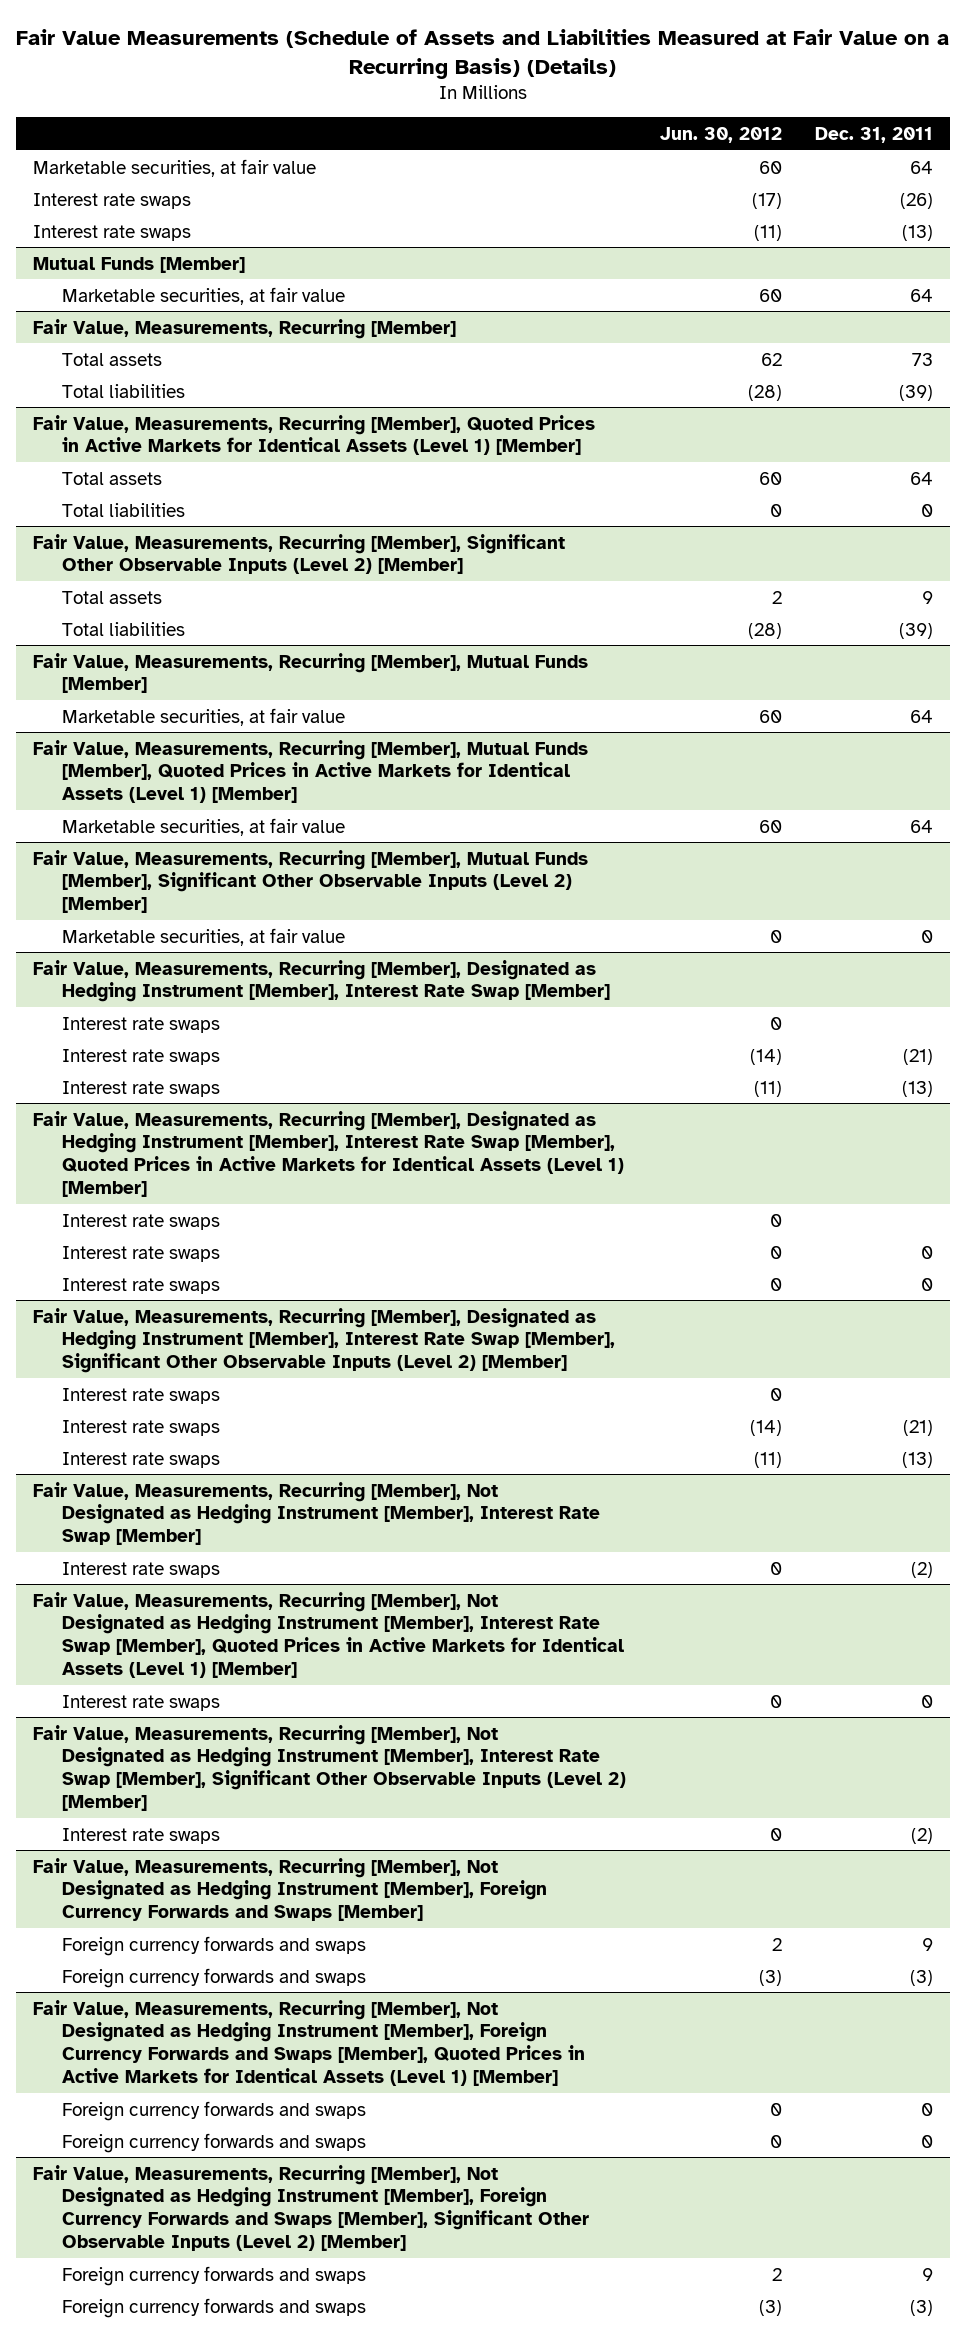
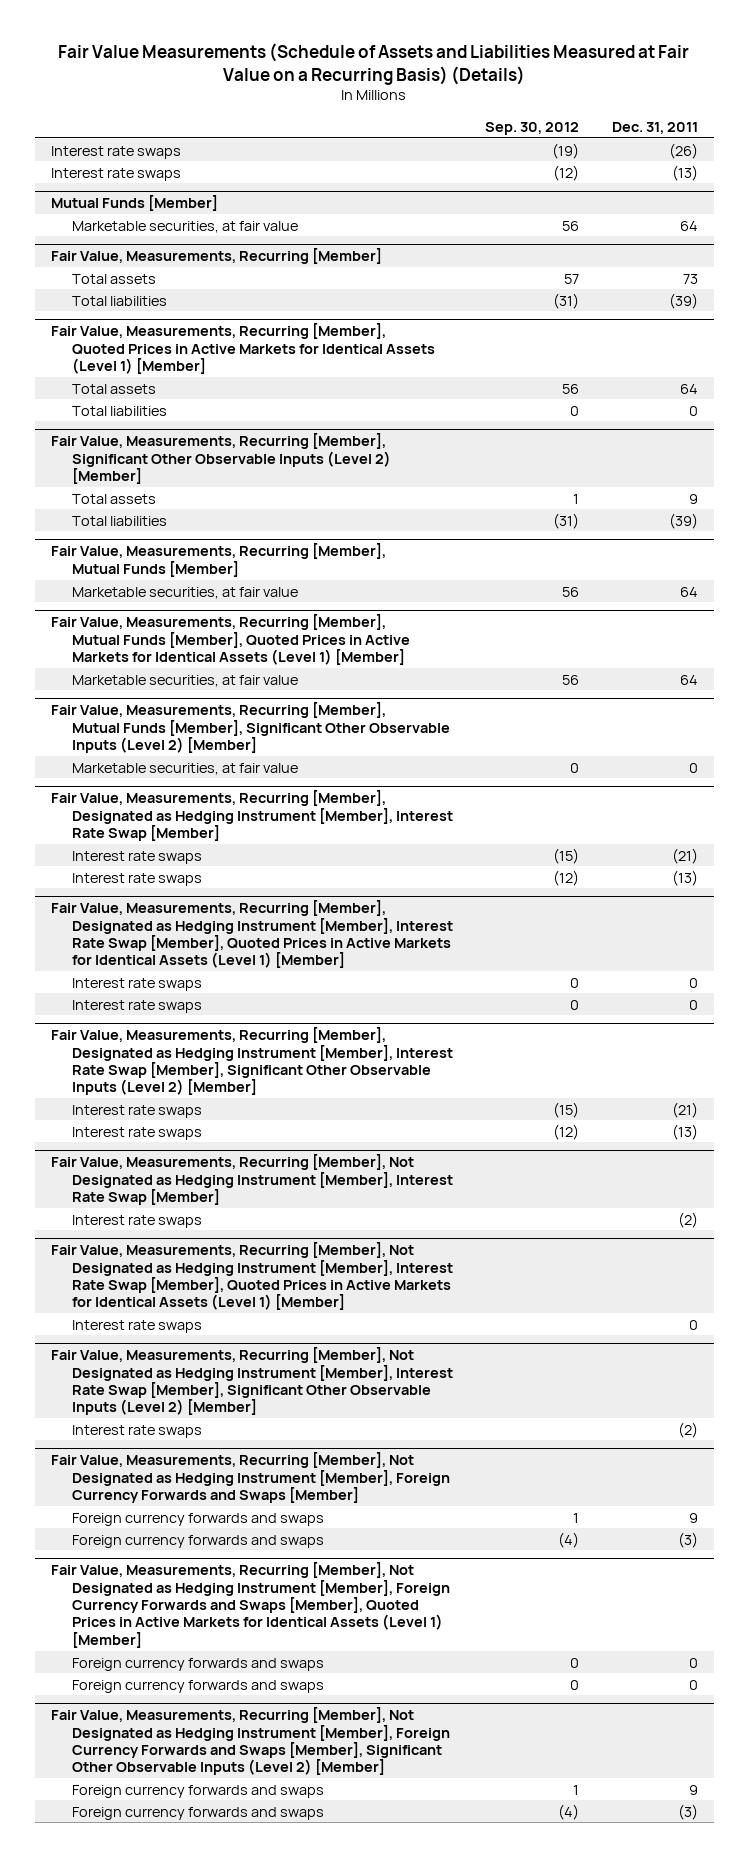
- | Jun. 30, 2012 | Dec. 31, 2011
+ | Sep. 30, 2012 | Dec. 31, 2011
- Marketable securities, at fair value | 60 | 64
@ Fair Value, Measurements, Recurring [Member], Designated as Hedging Instrument [Member], Interest Rate Swap [Member]
- Interest rate swaps | 0 |
@ Fair Value, Measurements, Recurring [Member], Designated as Hedging Instrument [Member], Interest Rate Swap [Member], Quoted Prices in Active Markets for Identical Assets (Level 1) [Member]
- Interest rate swaps | 0 |
@ Fair Value, Measurements, Recurring [Member], Designated as Hedging Instrument [Member], Interest Rate Swap [Member], Significant Other Observable Inputs (Level 2) [Member]
- Interest rate swaps | 0 |

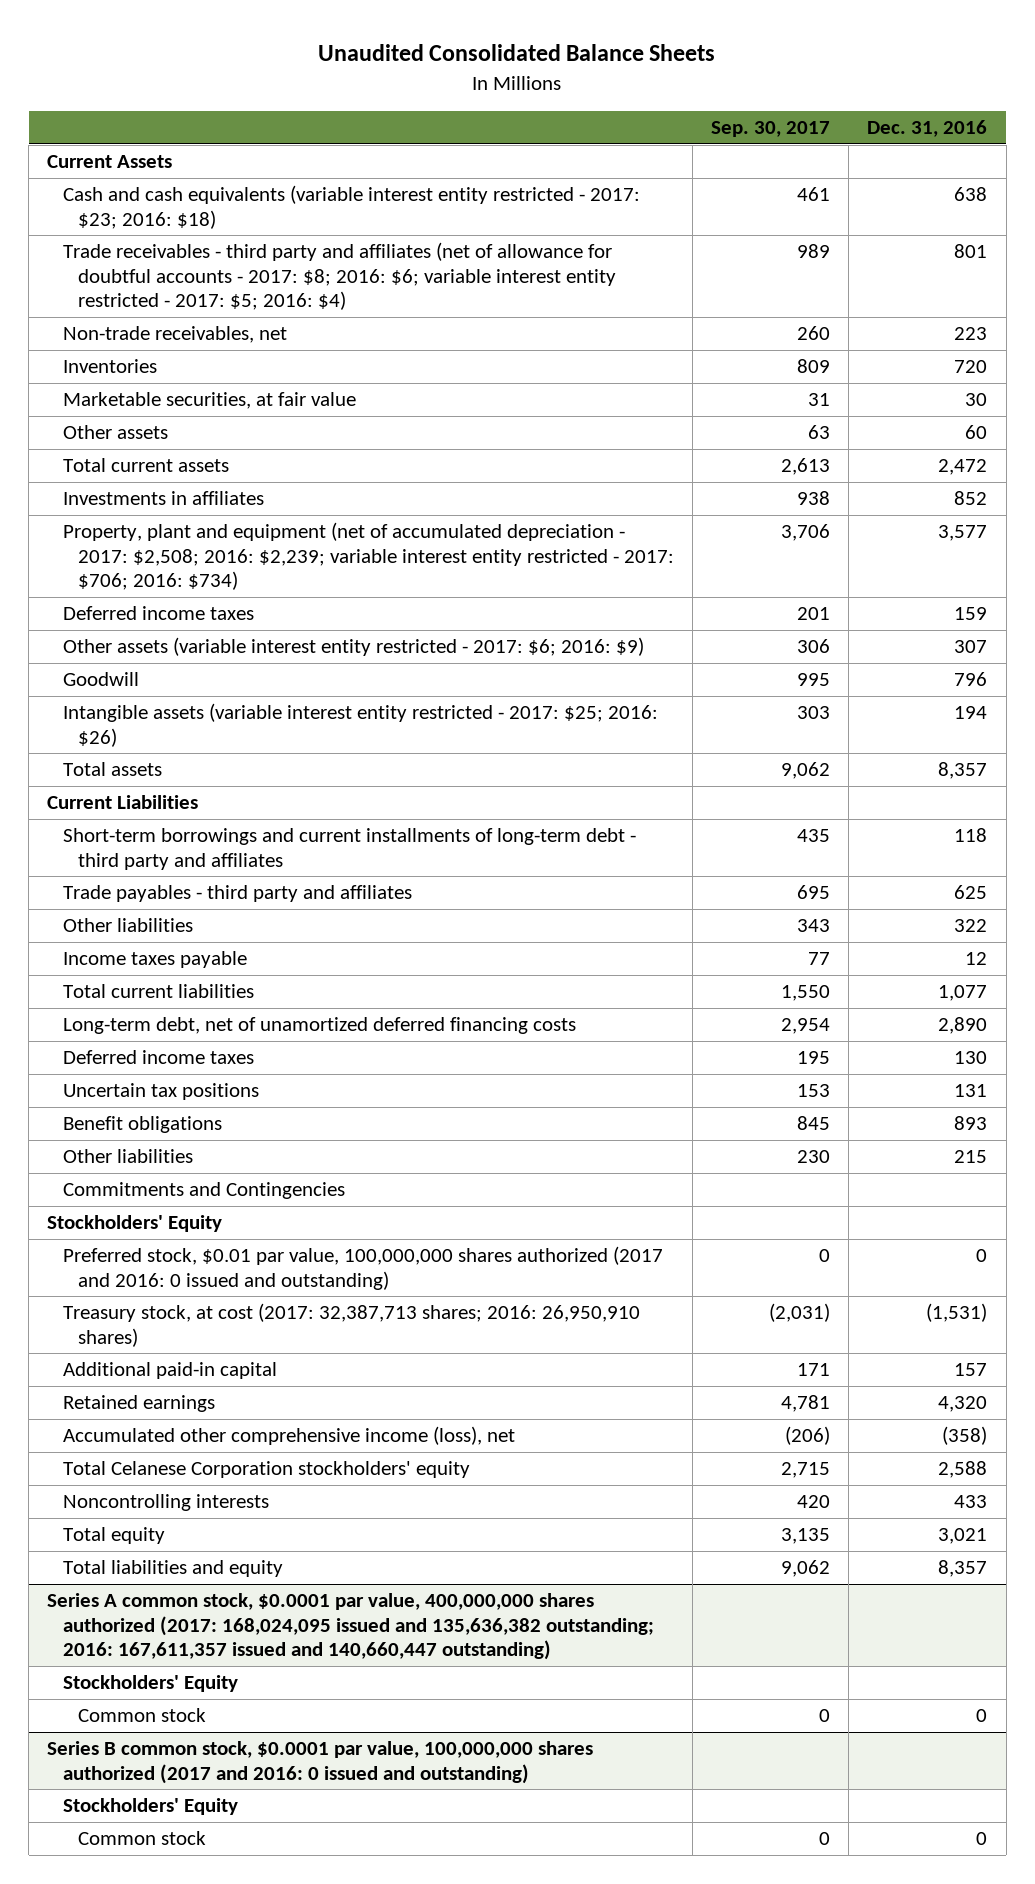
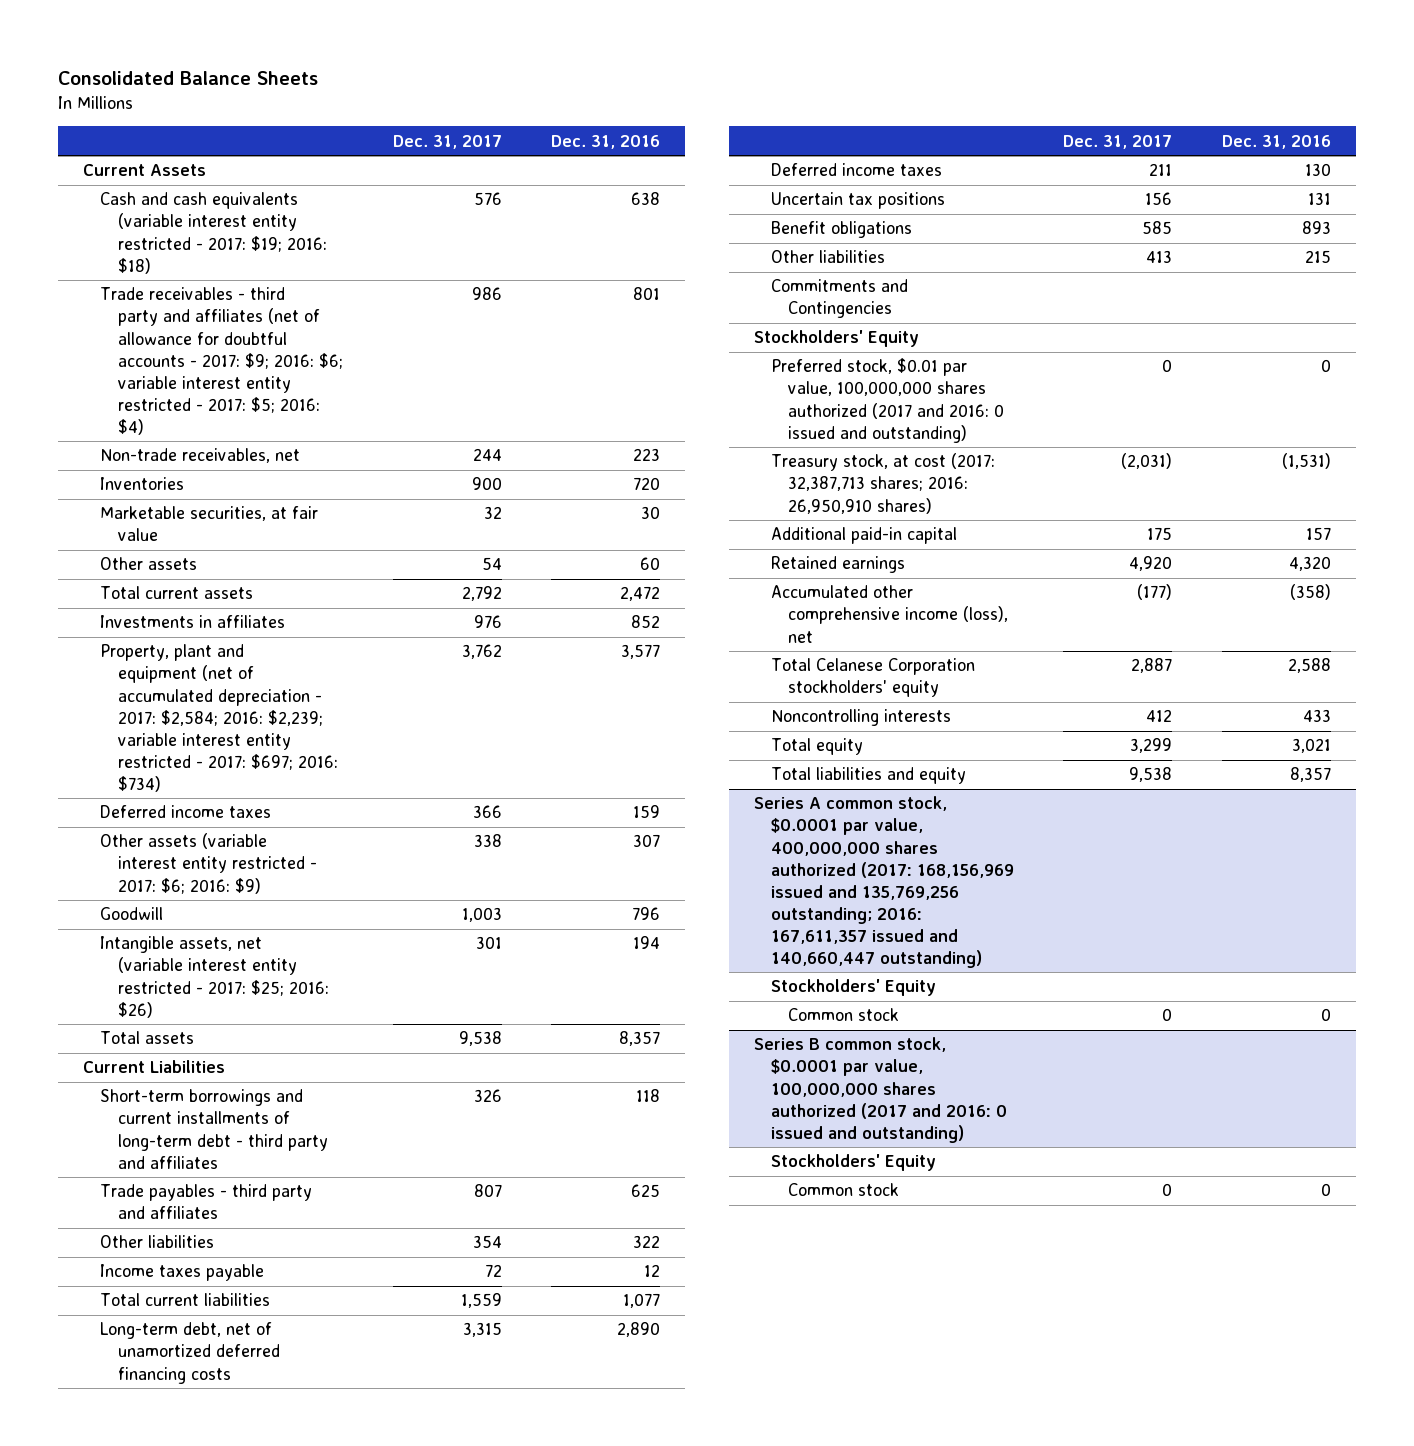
- Unaudited Consolidated Balance Sheets
+ Consolidated Balance Sheets
- | Sep. 30, 2017 | Dec. 31, 2016
+ | Dec. 31, 2017 | Dec. 31, 2016
- Cash and cash equivalents (variable interest entity restricted - 2017: $23; 2016: $18) | 461 | 638
- Trade receivables - third party and affiliates (net of allowance for doubtful accounts - 2017: $8; 2016: $6; variable interest entity restricted - 2017: $5; 2016: $4) | 989 | 801
+ Cash and cash equivalents (variable interest entity restricted - 2017: $19; 2016: $18) | 576 | 638
+ Trade receivables - third party and affiliates (net of allowance for doubtful accounts - 2017: $9; 2016: $6; variable interest entity restricted - 2017: $5; 2016: $4) | 986 | 801
- Property, plant and equipment (net of accumulated depreciation - 2017: $2,508; 2016: $2,239; variable interest entity restricted - 2017: $706; 2016: $734) | 3,706 | 3,577
+ Property, plant and equipment (net of accumulated depreciation - 2017: $2,584; 2016: $2,239; variable interest entity restricted - 2017: $697; 2016: $734) | 3,762 | 3,577
- Intangible assets (variable interest entity restricted - 2017: $25; 2016: $26) | 303 | 194
+ Intangible assets, net (variable interest entity restricted - 2017: $25; 2016: $26) | 301 | 194
- Series A common stock, $0.0001 par value, 400,000,000 shares authorized (2017: 168,024,095 issued and 135,636,382 outstanding; 2016: 167,611,357 issued and 140,660,447 outstanding)
+ Series A common stock, $0.0001 par value, 400,000,000 shares authorized (2017: 168,156,969 issued and 135,769,256 outstanding; 2016: 167,611,357 issued and 140,660,447 outstanding)

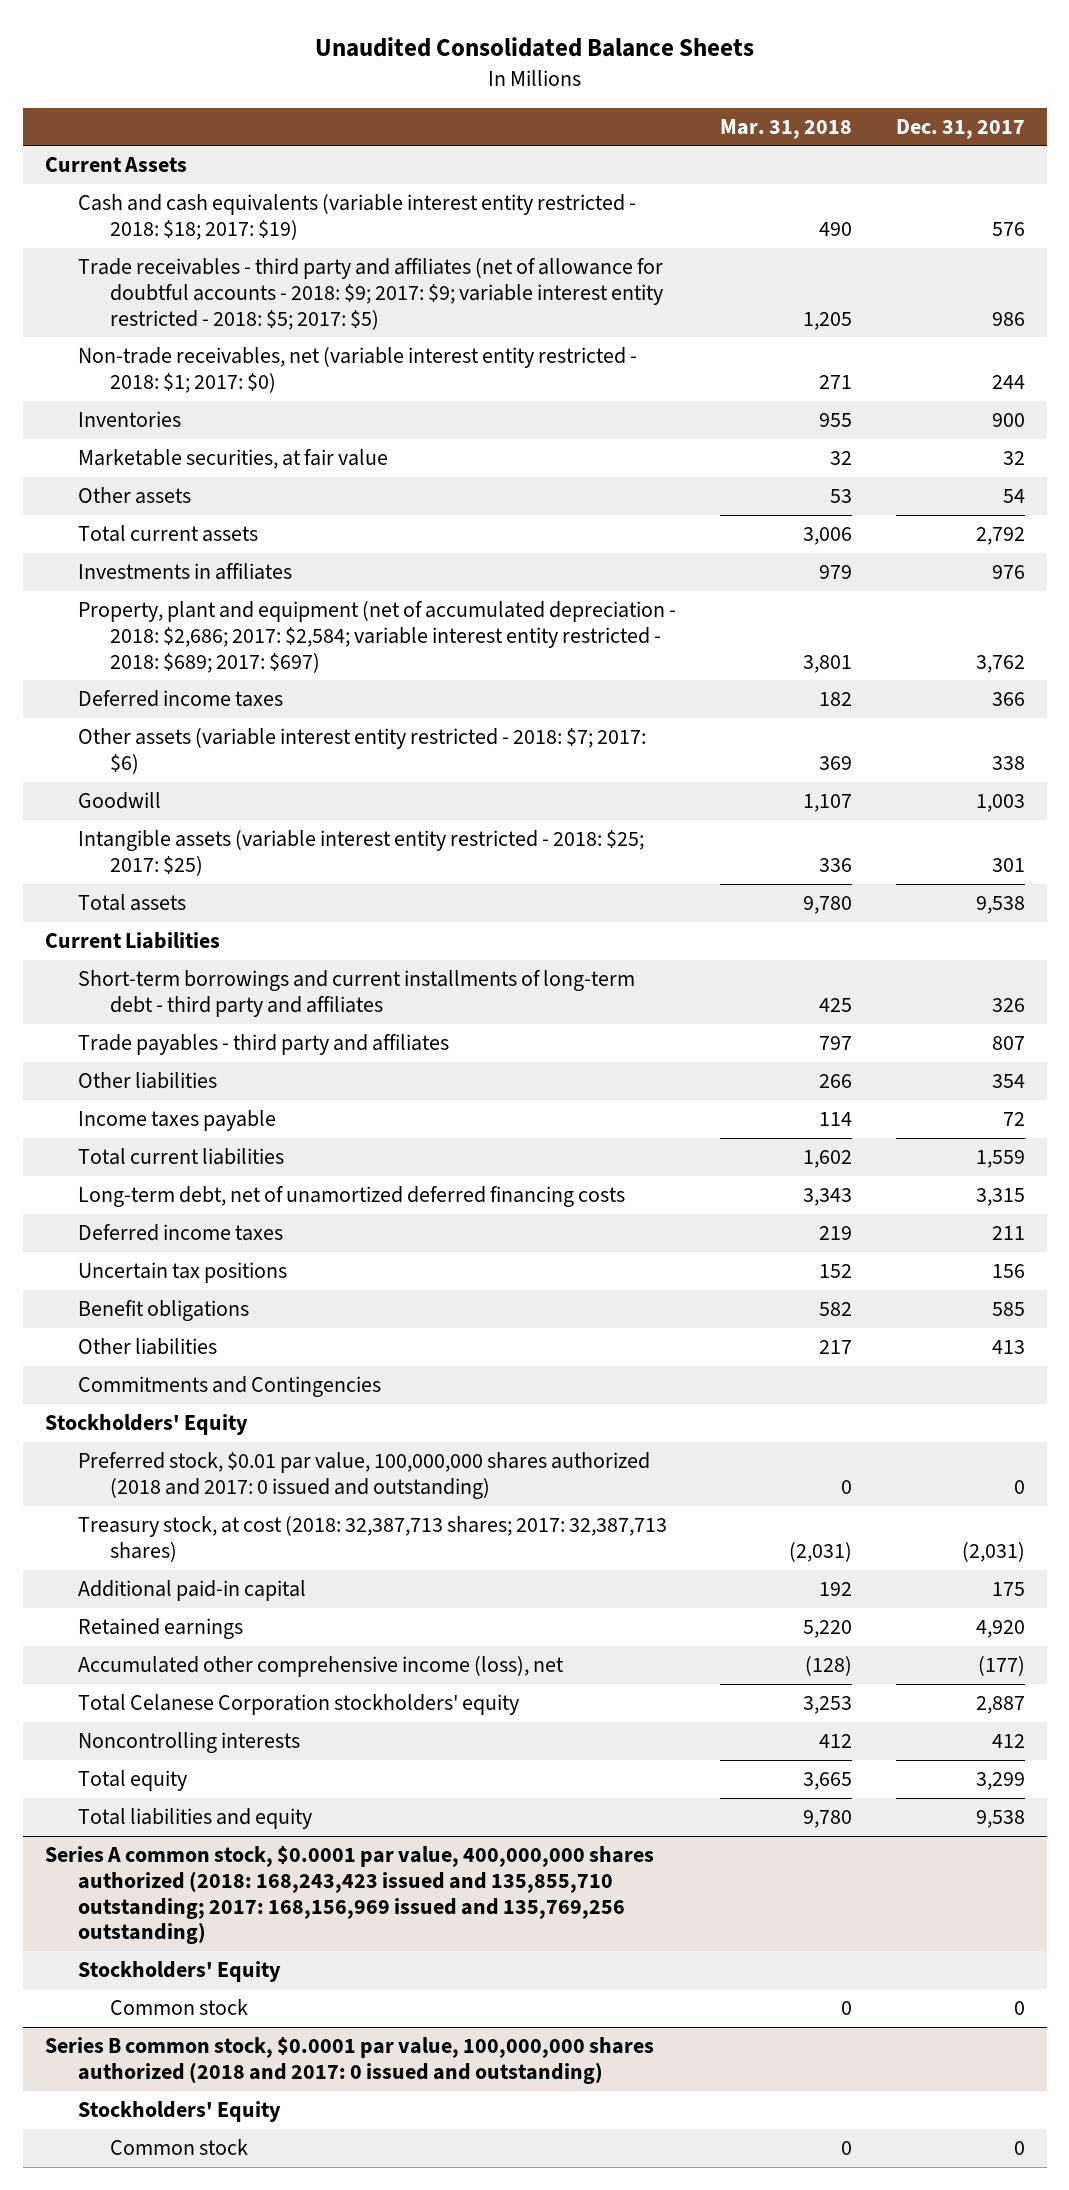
- Consolidated Balance Sheets
+ Unaudited Consolidated Balance Sheets
- | Dec. 31, 2017 | Dec. 31, 2016
+ | Mar. 31, 2018 | Dec. 31, 2017
- Cash and cash equivalents (variable interest entity restricted - 2017: $19; 2016: $18) | 576 | 638
- Trade receivables - third party and affiliates (net of allowance for doubtful accounts - 2017: $9; 2016: $6; variable interest entity restricted - 2017: $5; 2016: $4) | 986 | 801
- Non-trade receivables, net | 244 | 223
+ Cash and cash equivalents (variable interest entity restricted - 2018: $18; 2017: $19) | 490 | 576
+ Trade receivables - third party and affiliates (net of allowance for doubtful accounts - 2018: $9; 2017: $9; variable interest entity restricted - 2018: $5; 2017: $5) | 1,205 | 986
+ Non-trade receivables, net (variable interest entity restricted - 2018: $1; 2017: $0) | 271 | 244
- Property, plant and equipment (net of accumulated depreciation - 2017: $2,584; 2016: $2,239; variable interest entity restricted - 2017: $697; 2016: $734) | 3,762 | 3,577
+ Property, plant and equipment (net of accumulated depreciation - 2018: $2,686; 2017: $2,584; variable interest entity restricted - 2018: $689; 2017: $697) | 3,801 | 3,762
- Other assets (variable interest entity restricted - 2017: $6; 2016: $9) | 338 | 307
+ Other assets (variable interest entity restricted - 2018: $7; 2017: $6) | 369 | 338
- Intangible assets, net (variable interest entity restricted - 2017: $25; 2016: $26) | 301 | 194
+ Intangible assets (variable interest entity restricted - 2018: $25; 2017: $25) | 336 | 301
- Preferred stock, $0.01 par value, 100,000,000 shares authorized (2017 and 2016: 0 issued and outstanding) | 0 | 0
- Treasury stock, at cost (2017: 32,387,713 shares; 2016: 26,950,910 shares) | (2,031) | (1,531)
+ Preferred stock, $0.01 par value, 100,000,000 shares authorized (2018 and 2017: 0 issued and outstanding) | 0 | 0
+ Treasury stock, at cost (2018: 32,387,713 shares; 2017: 32,387,713 shares) | (2,031) | (2,031)
- Series A common stock, $0.0001 par value, 400,000,000 shares authorized (2017: 168,156,969 issued and 135,769,256 outstanding; 2016: 167,611,357 issued and 140,660,447 outstanding)
+ Series A common stock, $0.0001 par value, 400,000,000 shares authorized (2018: 168,243,423 issued and 135,855,710 outstanding; 2017: 168,156,969 issued and 135,769,256 outstanding)
- Series B common stock, $0.0001 par value, 100,000,000 shares authorized (2017 and 2016: 0 issued and outstanding)
+ Series B common stock, $0.0001 par value, 100,000,000 shares authorized (2018 and 2017: 0 issued and outstanding)

